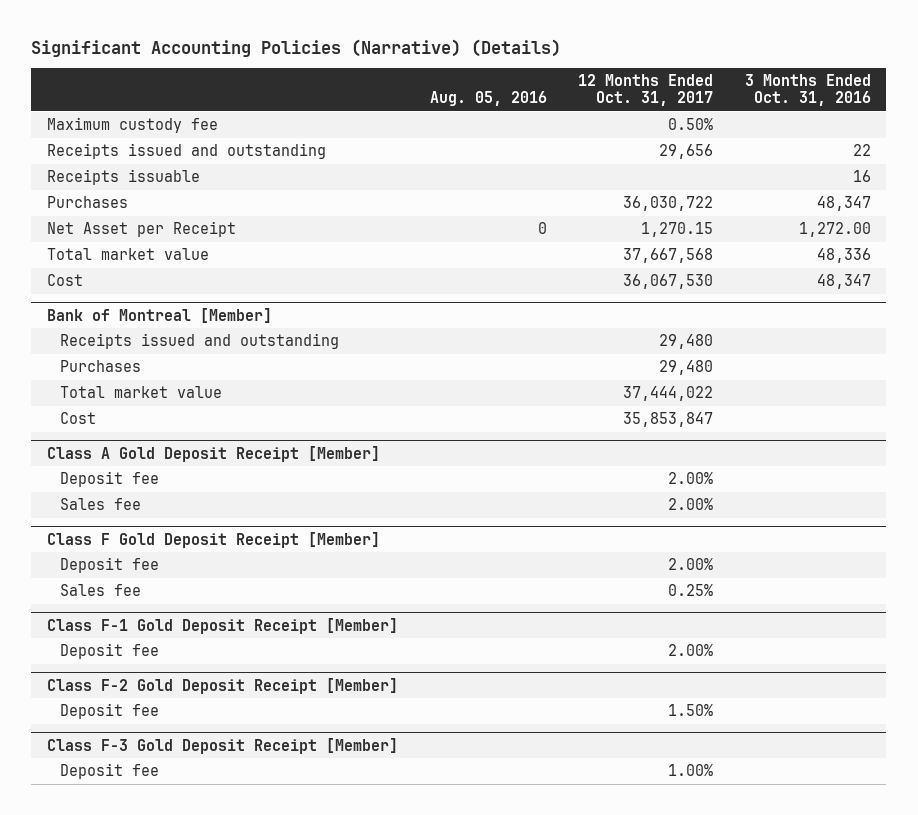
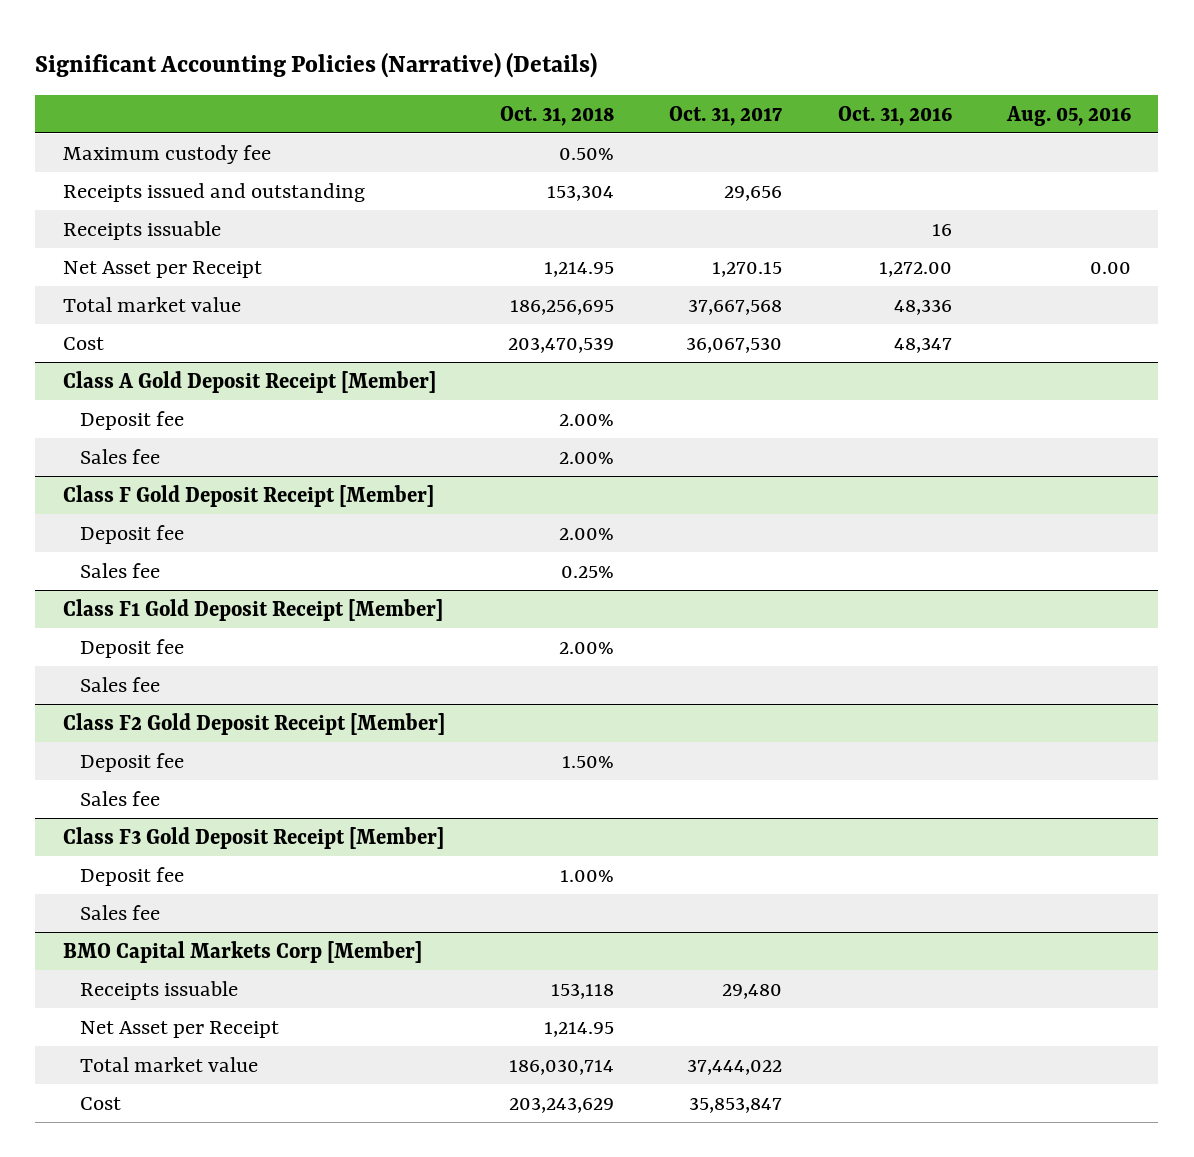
- | Aug. 05, 2016 | 12 Months Ended Oct. 31, 2017 | 3 Months Ended Oct. 31, 2016
+ | Oct. 31, 2018 | Oct. 31, 2017 | Oct. 31, 2016 | Aug. 05, 2016
- Purchases | | 36,030,722 | 48,347
- Net Asset per Receipt | 0 | 1,270.15 | 1,272.00
+ Net Asset per Receipt | 1,214.95 | 1,270.15 | 1,272.00 | 0.00
- Bank of Montreal [Member]
- Receipts issued and outstanding | | 29,480 |
- Purchases | | 29,480 |
- Total market value | | 37,444,022 |
- Cost | | 35,853,847 |
- Class F-1 Gold Deposit Receipt [Member]
+ Class F1 Gold Deposit Receipt [Member]
- Class F-2 Gold Deposit Receipt [Member]
+ Sales fee
+ Class F2 Gold Deposit Receipt [Member]
- Class F-3 Gold Deposit Receipt [Member]
+ Sales fee
+ Class F3 Gold Deposit Receipt [Member]
+ Sales fee
+ BMO Capital Markets Corp [Member]
+ Receipts issuable | 153,118 | 29,480 | |
+ Net Asset per Receipt | 1,214.95 | | |
+ Total market value | 186,030,714 | 37,444,022 | |
+ Cost | 203,243,629 | 35,853,847 | |

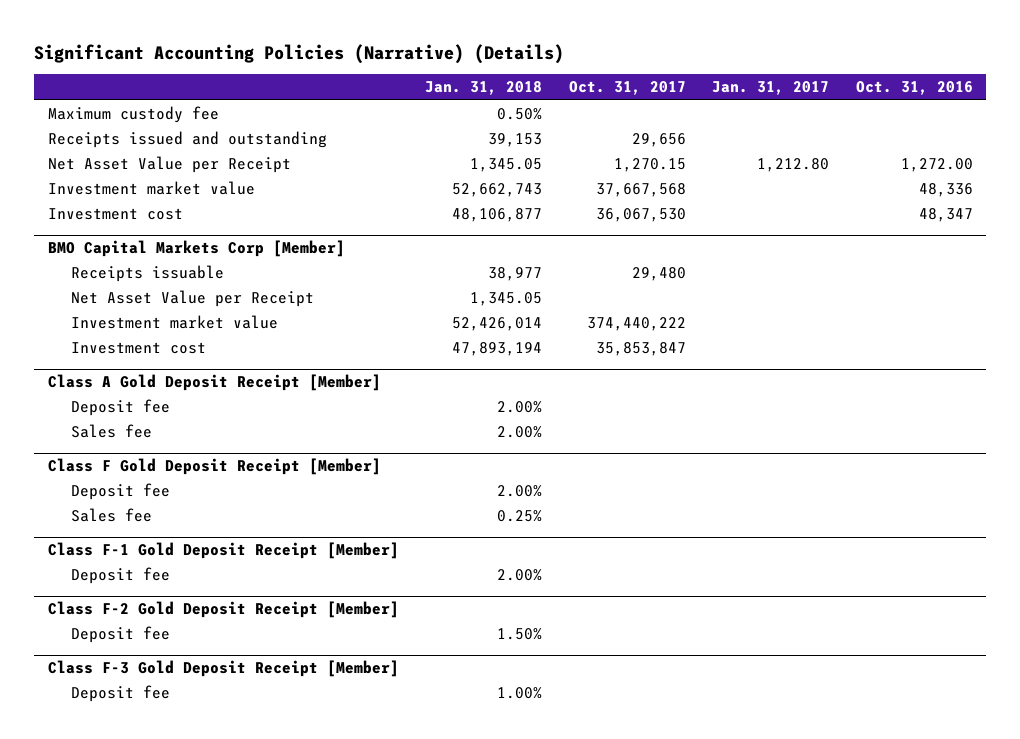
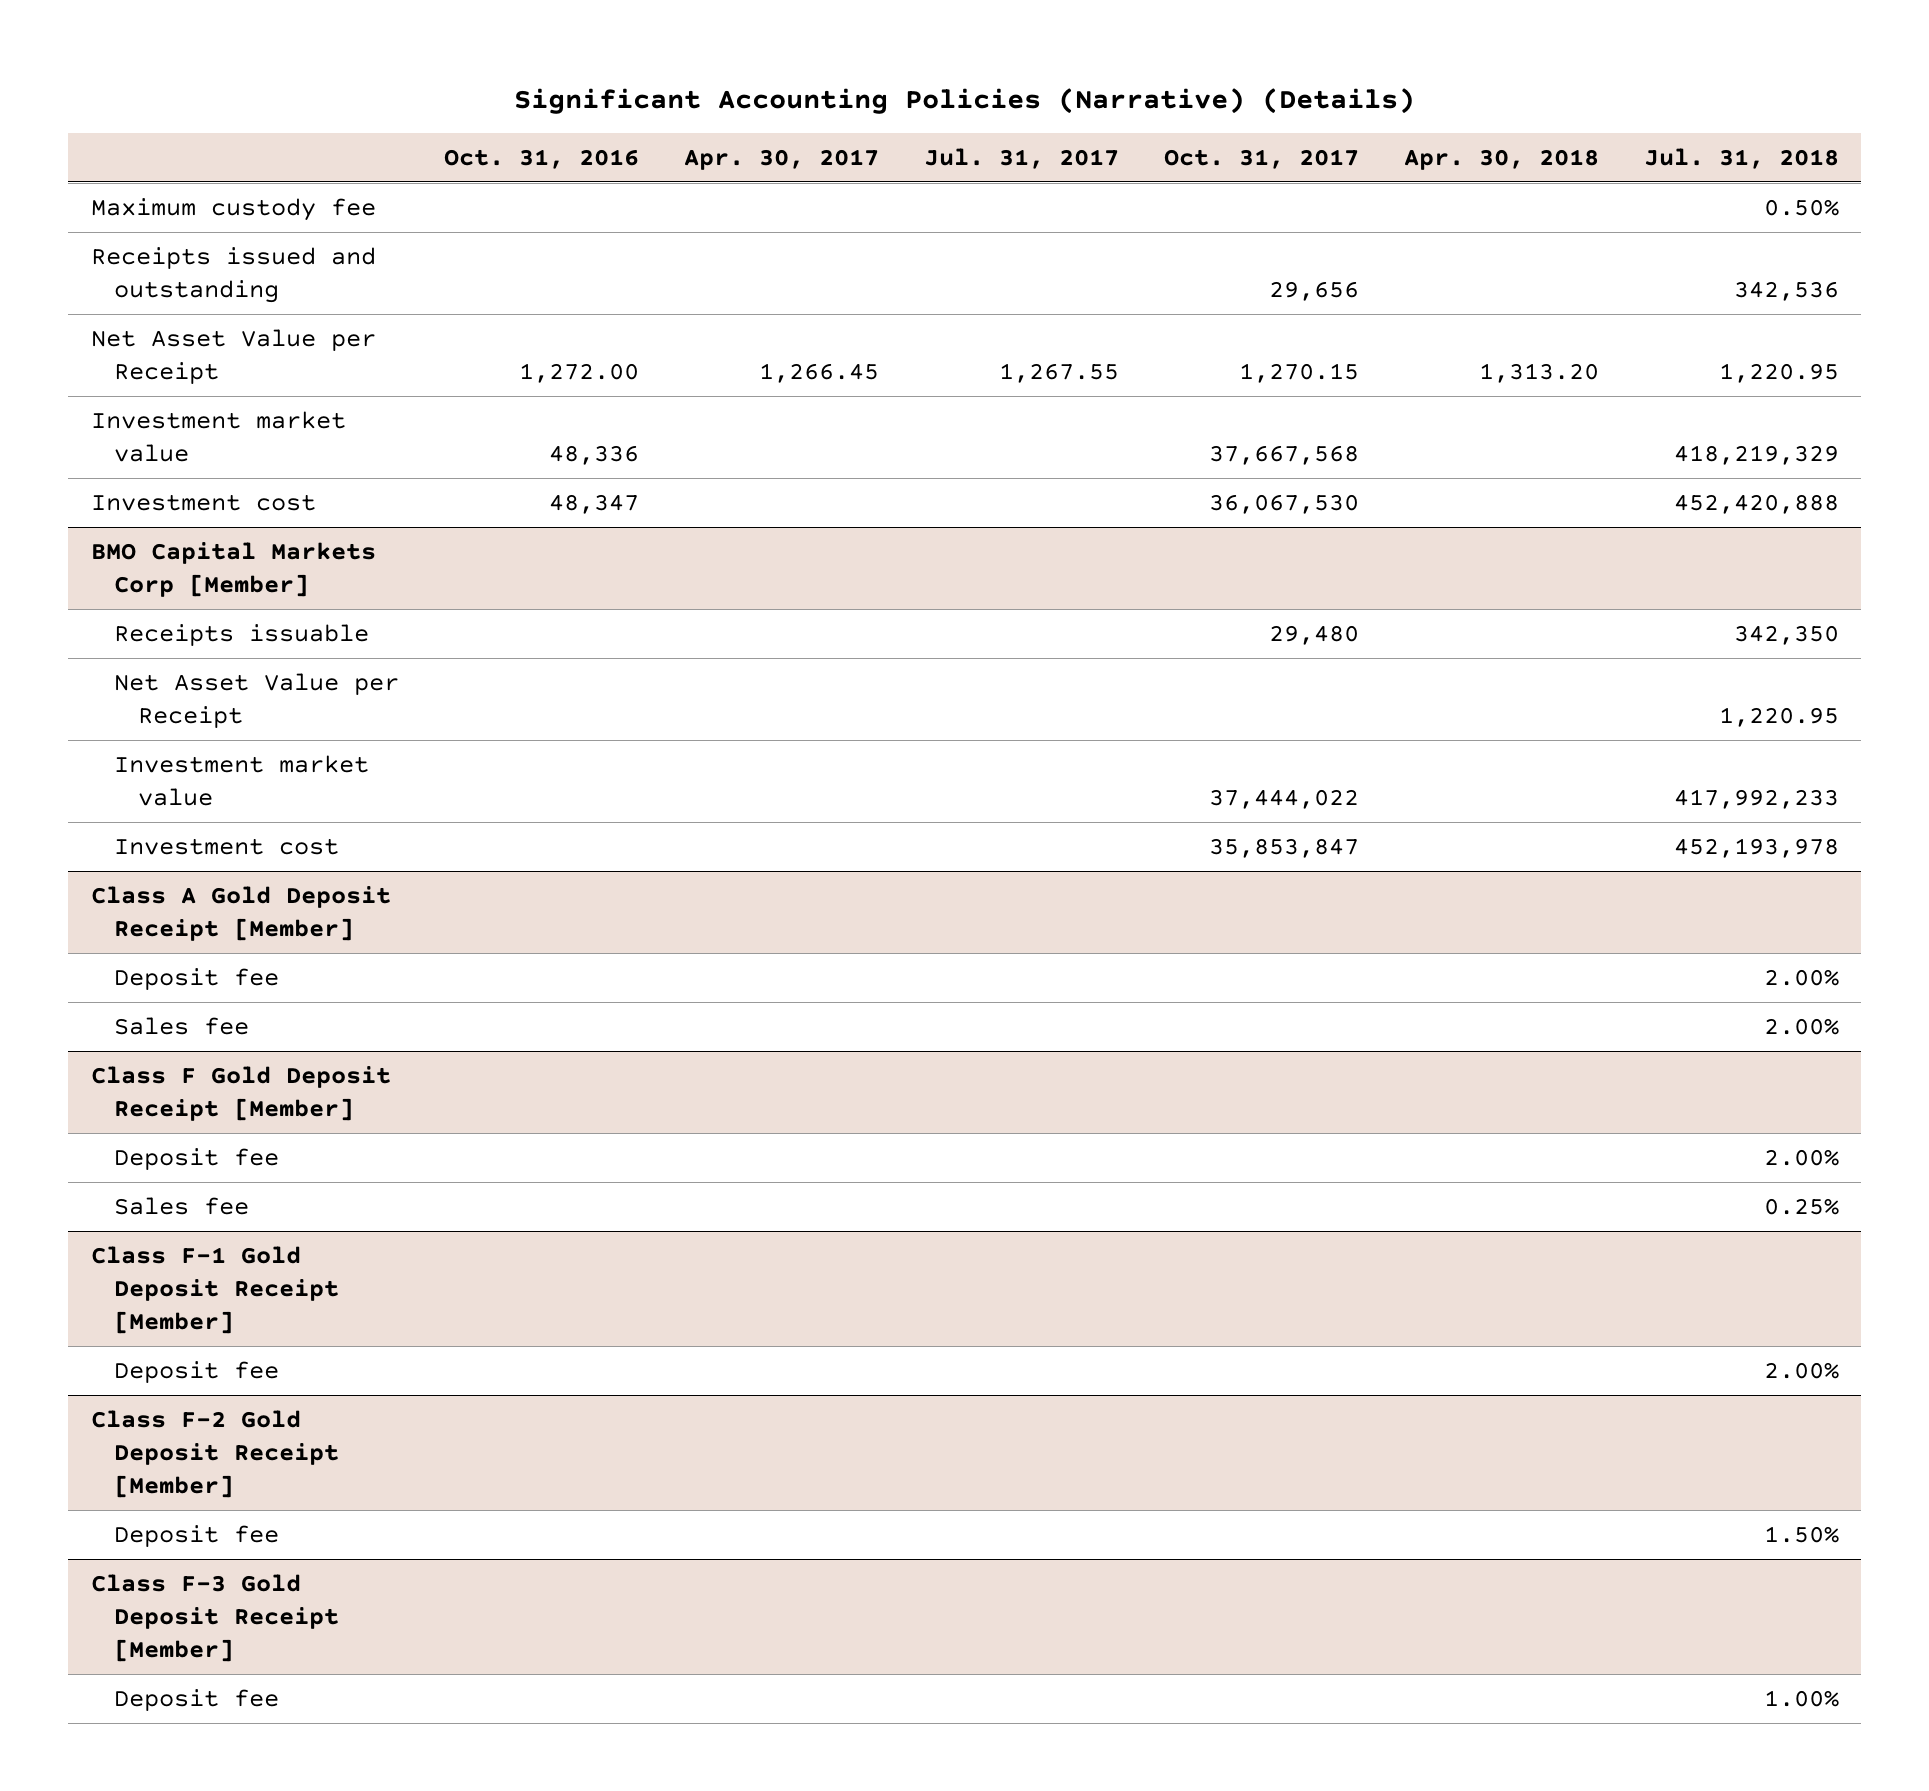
- | Jan. 31, 2018 | Oct. 31, 2017 | Jan. 31, 2017 | Oct. 31, 2016
+ | Oct. 31, 2016 | Apr. 30, 2017 | Jul. 31, 2017 | Oct. 31, 2017 | Apr. 30, 2018 | Jul. 31, 2018
@ BMO Capital Markets Corp [Member]
- Investment market value | 52,426,014 | 374,440,222 | |
+ Investment market value | | | | 37,444,022 | | 417,992,233

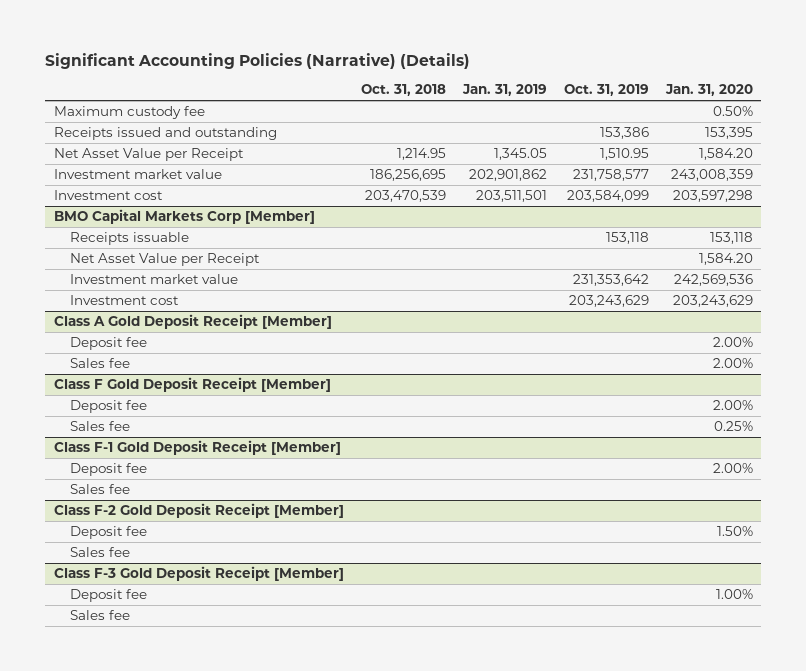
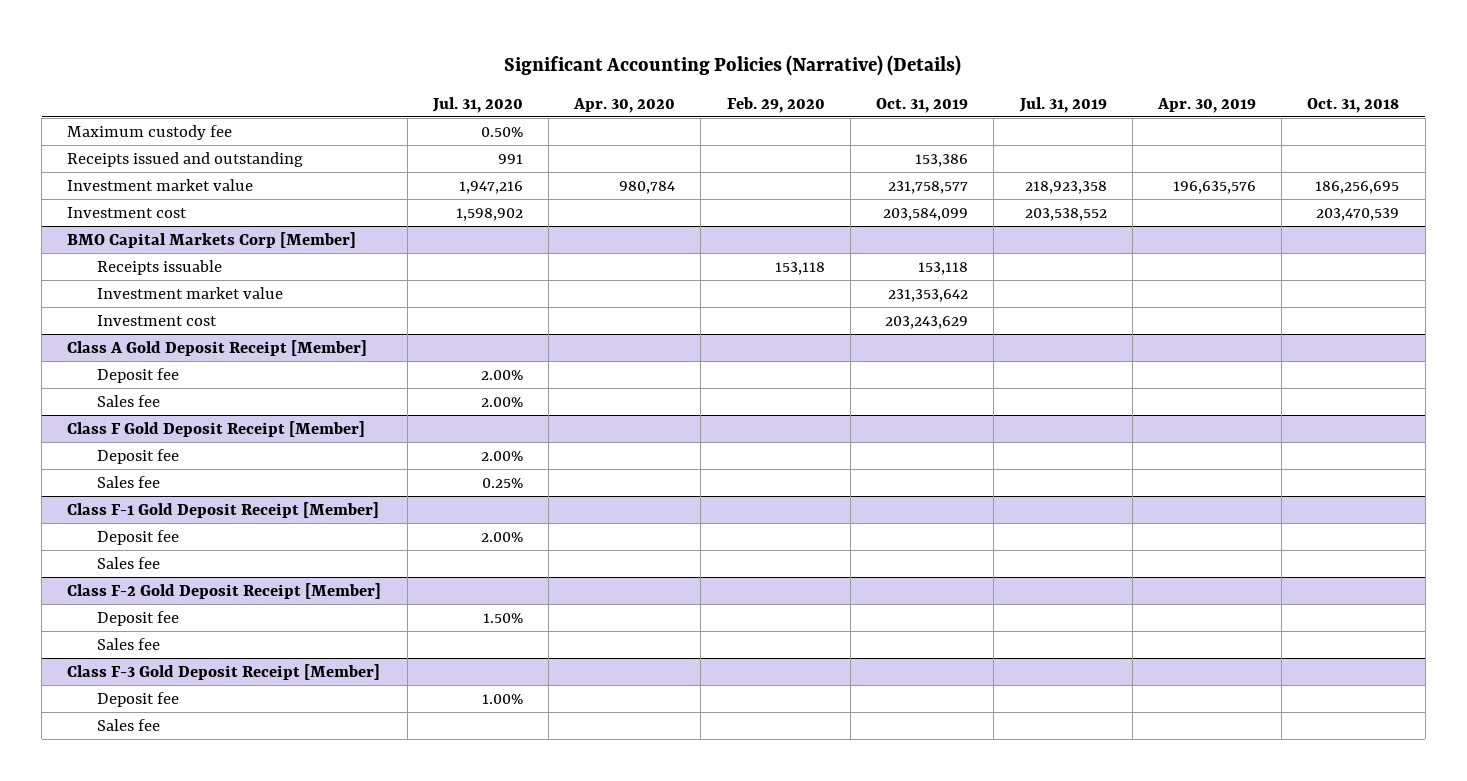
- | Oct. 31, 2018 | Jan. 31, 2019 | Oct. 31, 2019 | Jan. 31, 2020
+ | Jul. 31, 2020 | Apr. 30, 2020 | Feb. 29, 2020 | Oct. 31, 2019 | Jul. 31, 2019 | Apr. 30, 2019 | Oct. 31, 2018
- Net Asset Value per Receipt | 1,214.95 | 1,345.05 | 1,510.95 | 1,584.20
@ BMO Capital Markets Corp [Member]
- Net Asset Value per Receipt | | | | 1,584.20

